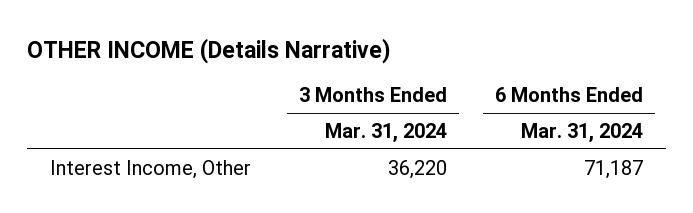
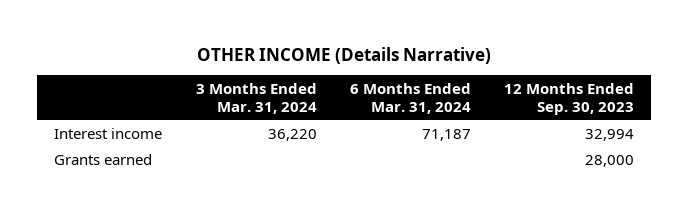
- | 3 Months Ended Mar. 31, 2024 | 6 Months Ended Mar. 31, 2024
+ | 3 Months Ended Mar. 31, 2024 | 6 Months Ended Mar. 31, 2024 | 12 Months Ended Sep. 30, 2023
- Interest Income, Other | 36,220 | 71,187
+ Interest income | 36,220 | 71,187 | 32,994
+ Grants earned | | | 28,000

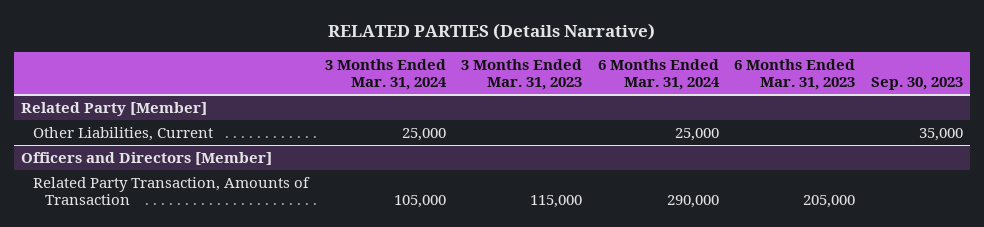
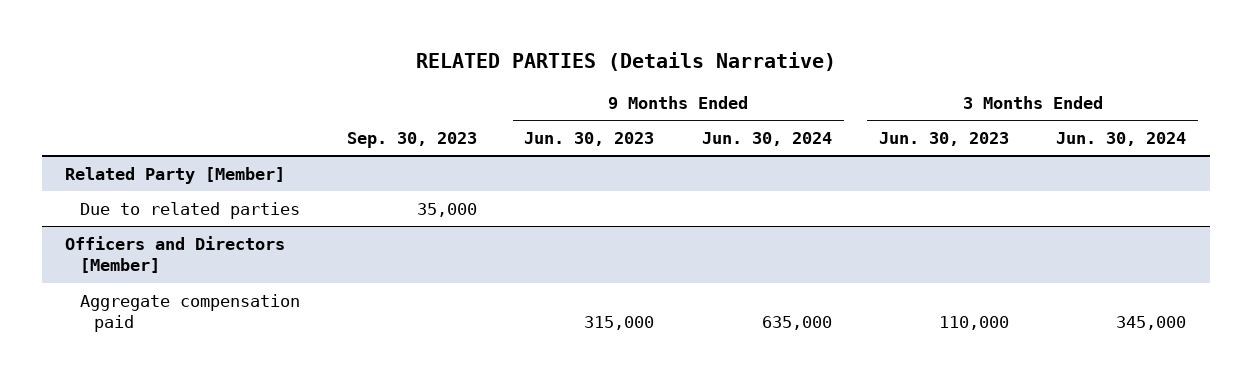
- | 3 Months Ended Mar. 31, 2024 | 3 Months Ended Mar. 31, 2023 | 6 Months Ended Mar. 31, 2024 | 6 Months Ended Mar. 31, 2023 | Sep. 30, 2023
+ | Sep. 30, 2023 | 9 Months Ended Jun. 30, 2023 | 9 Months Ended Jun. 30, 2024 | 3 Months Ended Jun. 30, 2023 | 3 Months Ended Jun. 30, 2024
@ Related Party [Member]
- Other Liabilities, Current | 25,000 | | 25,000 | | 35,000
+ Due to related parties | 35,000 | | | |
@ Officers and Directors [Member]
- Related Party Transaction, Amounts of Transaction | 105,000 | 115,000 | 290,000 | 205,000 |
+ Aggregate compensation paid | | 315,000 | 635,000 | 110,000 | 345,000

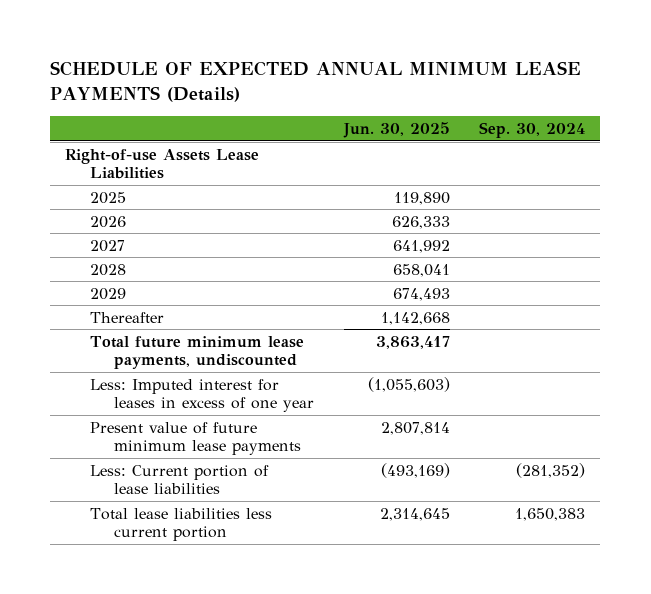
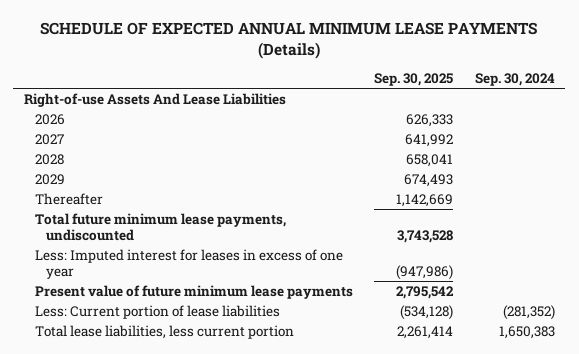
- | Jun. 30, 2025 | Sep. 30, 2024
+ | Sep. 30, 2025 | Sep. 30, 2024
- Right-of-use Assets Lease Liabilities
- 2025 | 119,890 |
+ Right-of-use Assets And Lease Liabilities
- Total lease liabilities less current portion | 2,314,645 | 1,650,383
+ Total lease liabilities, less current portion | 2,261,414 | 1,650,383

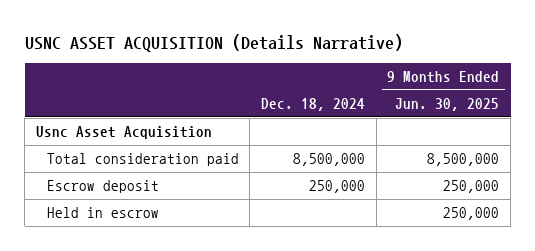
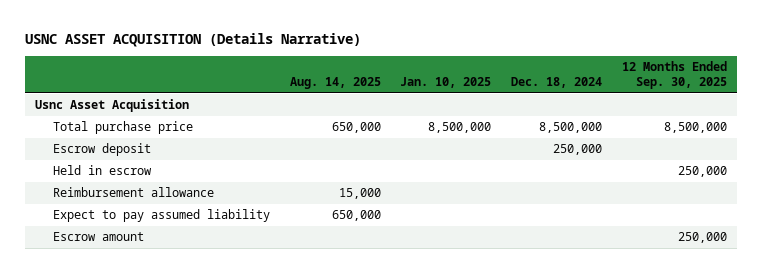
- | Dec. 18, 2024 | 9 Months Ended Jun. 30, 2025
+ | Aug. 14, 2025 | Jan. 10, 2025 | Dec. 18, 2024 | 12 Months Ended Sep. 30, 2025
- Total consideration paid | 8,500,000 | 8,500,000
+ Total purchase price | 650,000 | 8,500,000 | 8,500,000 | 8,500,000
+ Reimbursement allowance | 15,000 | | |
+ Expect to pay assumed liability | 650,000 | | |
+ Escrow amount | | | | 250,000

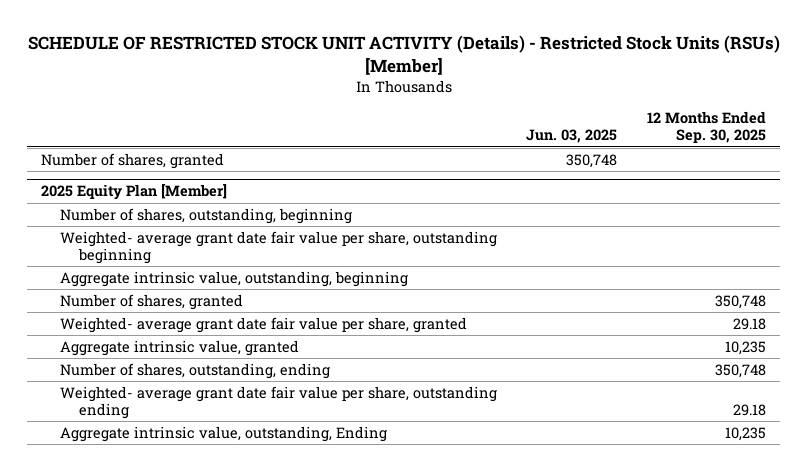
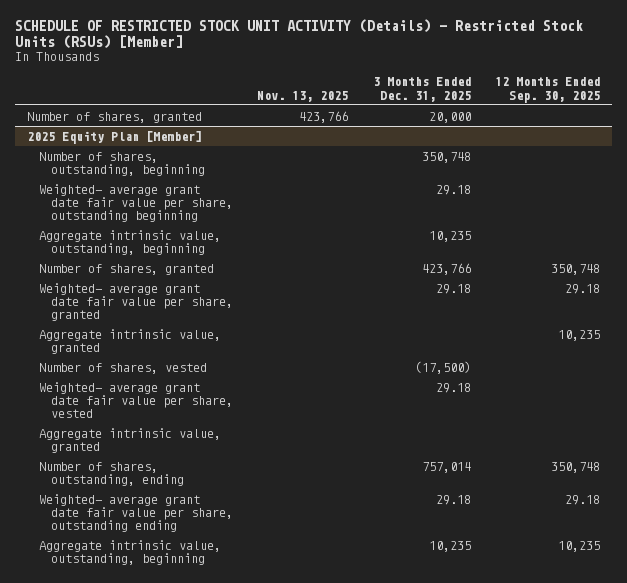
- | Jun. 03, 2025 | 12 Months Ended Sep. 30, 2025
+ | Nov. 13, 2025 | 3 Months Ended Dec. 31, 2025 | 12 Months Ended Sep. 30, 2025
@ 2025 Equity Plan [Member]
+ Number of shares, vested | | (17,500) |
+ Weighted- average grant date fair value per share, vested | | 29.18 |
+ Aggregate intrinsic value, granted
- Aggregate intrinsic value, outstanding, Ending | | 10,235
+ Aggregate intrinsic value, outstanding, beginning | | 10,235 | 10,235

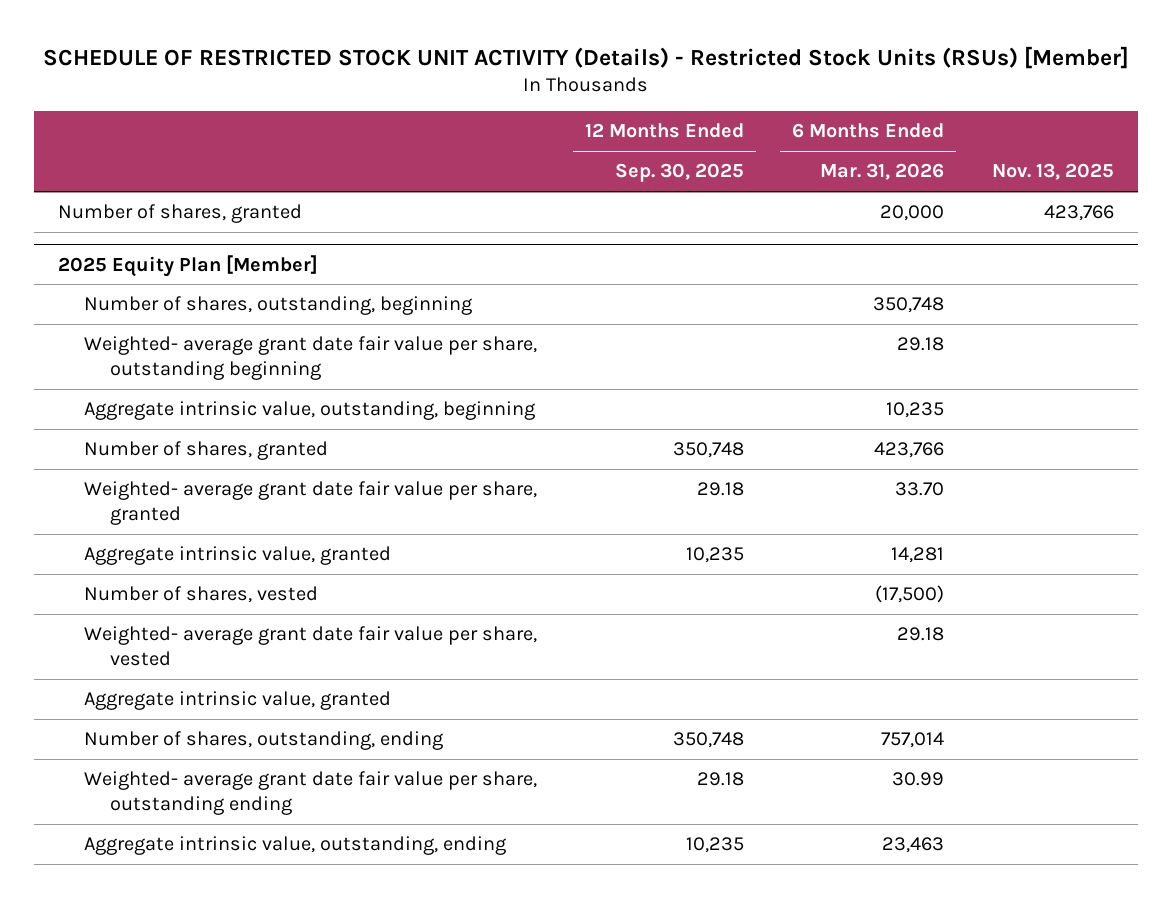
- | Nov. 13, 2025 | 3 Months Ended Dec. 31, 2025 | 12 Months Ended Sep. 30, 2025
+ | 12 Months Ended Sep. 30, 2025 | 6 Months Ended Mar. 31, 2026 | Nov. 13, 2025
@ 2025 Equity Plan [Member]
- Aggregate intrinsic value, outstanding, beginning | | 10,235 | 10,235
+ Aggregate intrinsic value, outstanding, ending | 10,235 | 23,463 |

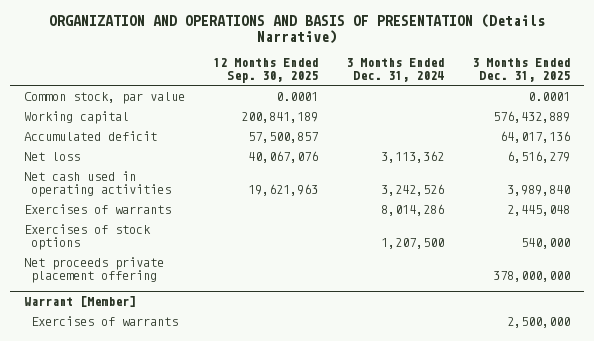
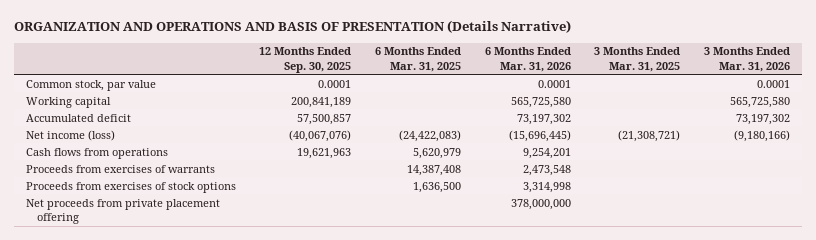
- | 12 Months Ended Sep. 30, 2025 | 3 Months Ended Dec. 31, 2024 | 3 Months Ended Dec. 31, 2025
+ | 12 Months Ended Sep. 30, 2025 | 6 Months Ended Mar. 31, 2025 | 6 Months Ended Mar. 31, 2026 | 3 Months Ended Mar. 31, 2025 | 3 Months Ended Mar. 31, 2026
- Net loss | 40,067,076 | 3,113,362 | 6,516,279
- Net cash used in operating activities | 19,621,963 | 3,242,526 | 3,989,840
- Exercises of warrants | | 8,014,286 | 2,445,048
- Exercises of stock options | | 1,207,500 | 540,000
- Net proceeds private placement offering | | | 378,000,000
- Warrant [Member]
- Exercises of warrants | | | 2,500,000
+ Net income (loss) | (40,067,076) | (24,422,083) | (15,696,445) | (21,308,721) | (9,180,166)
+ Cash flows from operations | 19,621,963 | 5,620,979 | 9,254,201 | |
+ Proceeds from exercises of warrants | | 14,387,408 | 2,473,548 | |
+ Proceeds from exercises of stock options | | 1,636,500 | 3,314,998 | |
+ Net proceeds from private placement offering | | | 378,000,000 | |

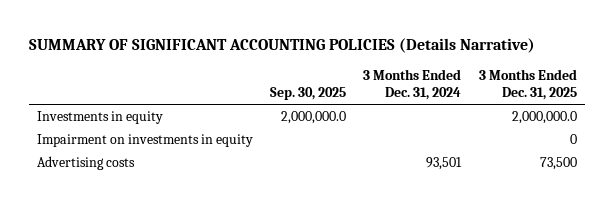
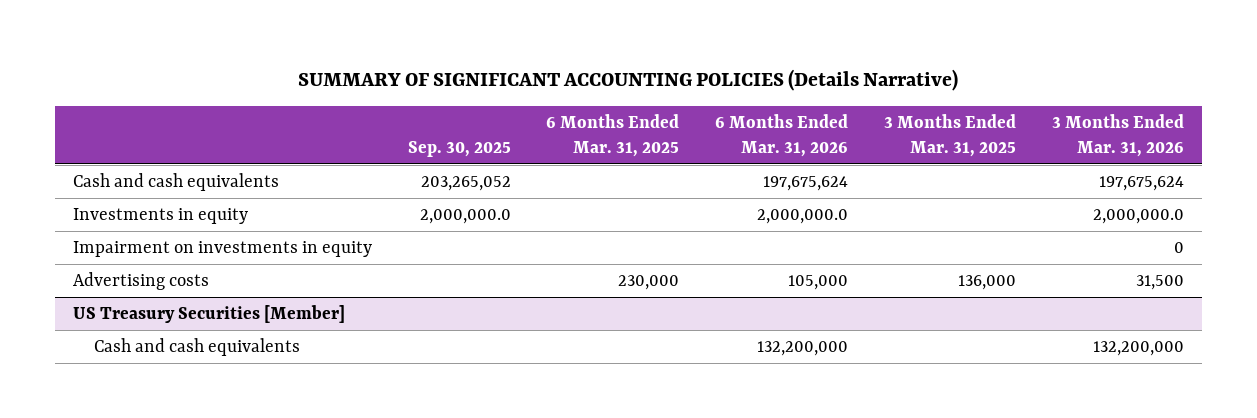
- | Sep. 30, 2025 | 3 Months Ended Dec. 31, 2024 | 3 Months Ended Dec. 31, 2025
+ | Sep. 30, 2025 | 6 Months Ended Mar. 31, 2025 | 6 Months Ended Mar. 31, 2026 | 3 Months Ended Mar. 31, 2025 | 3 Months Ended Mar. 31, 2026
+ Cash and cash equivalents | 203,265,052 | | 197,675,624 | | 197,675,624
+ US Treasury Securities [Member]
+ Cash and cash equivalents | | | 132,200,000 | | 132,200,000

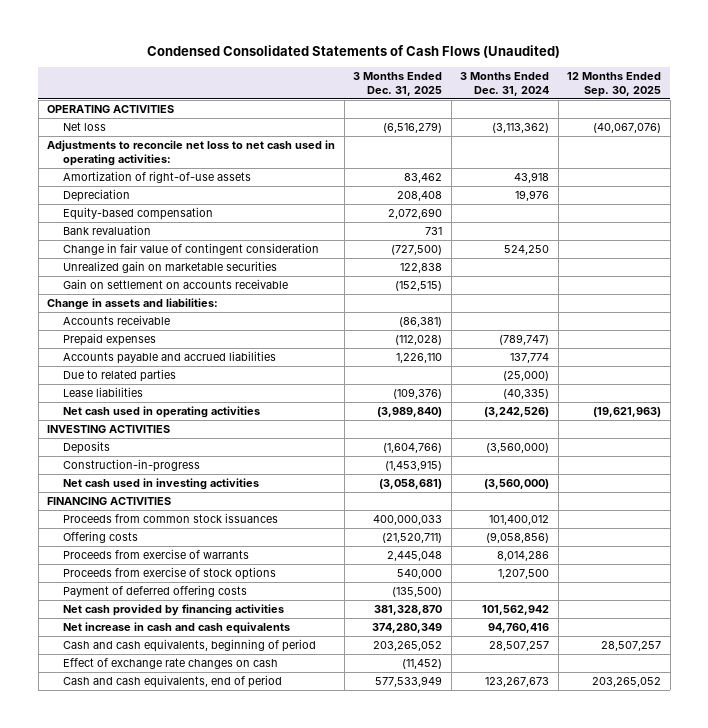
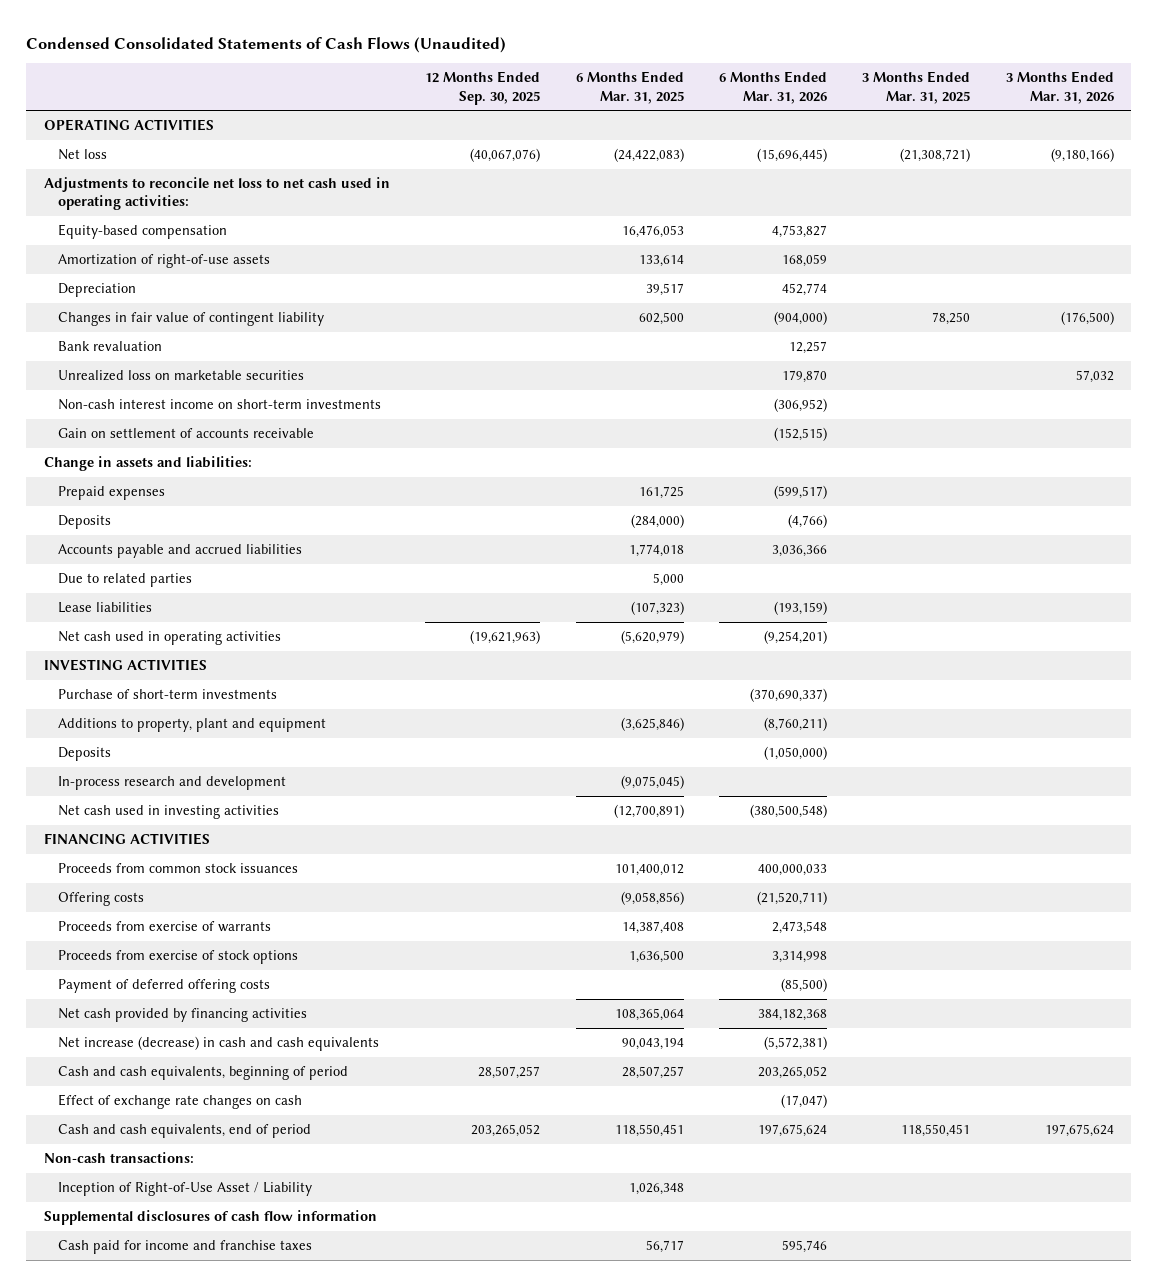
- | 3 Months Ended Dec. 31, 2025 | 3 Months Ended Dec. 31, 2024 | 12 Months Ended Sep. 30, 2025
+ | 12 Months Ended Sep. 30, 2025 | 6 Months Ended Mar. 31, 2025 | 6 Months Ended Mar. 31, 2026 | 3 Months Ended Mar. 31, 2025 | 3 Months Ended Mar. 31, 2026
moved up: Equity-based compensation | | 16,476,053 | 4,753,827 | |
+ Changes in fair value of contingent liability | | 602,500 | (904,000) | 78,250 | (176,500)
- Change in fair value of contingent consideration | (727,500) | 524,250 |
- Unrealized gain on marketable securities | 122,838 | |
- Gain on settlement on accounts receivable | (152,515) | |
+ Unrealized loss on marketable securities | | | 179,870 | | 57,032
+ Non-cash interest income on short-term investments | | | (306,952) | |
+ Gain on settlement of accounts receivable | | | (152,515) | |
- Accounts receivable | (86,381) | |
+ Deposits | | (284,000) | (4,766) | |
+ Purchase of short-term investments | | | (370,690,337) | |
+ Additions to property, plant and equipment | | (3,625,846) | (8,760,211) | |
- Construction-in-progress | (1,453,915) | |
+ In-process research and development | | (9,075,045) | | |
- Net increase in cash and cash equivalents | 374,280,349 | 94,760,416 |
+ Net increase (decrease) in cash and cash equivalents | | 90,043,194 | (5,572,381) | |
+ Non-cash transactions:
+ Inception of Right-of-Use Asset / Liability | | 1,026,348 | | |
+ Supplemental disclosures of cash flow information
+ Cash paid for income and franchise taxes | | 56,717 | 595,746 | |

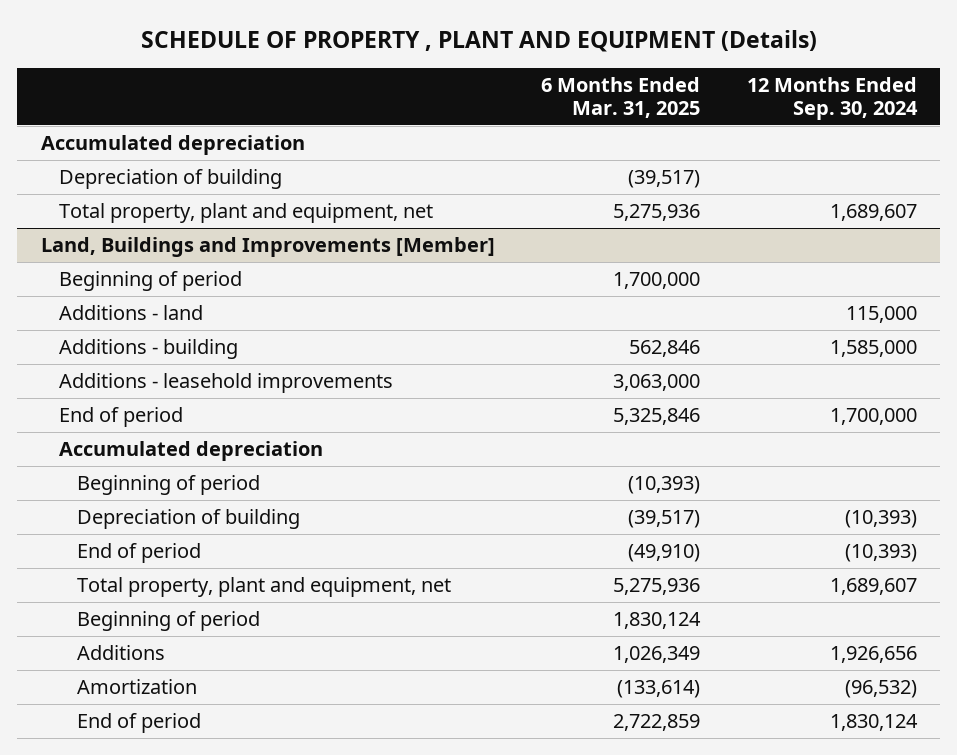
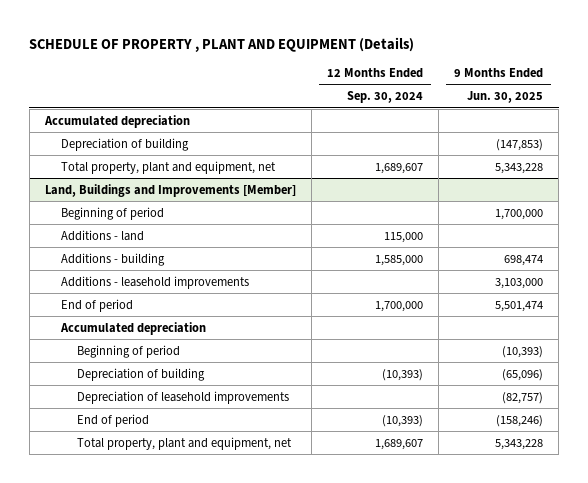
- | 6 Months Ended Mar. 31, 2025 | 12 Months Ended Sep. 30, 2024
+ | 12 Months Ended Sep. 30, 2024 | 9 Months Ended Jun. 30, 2025
@ Land, Buildings and Improvements [Member]
+ Depreciation of leasehold improvements | | (82,757)
- Beginning of period | 1,830,124 |
- Additions | 1,026,349 | 1,926,656
- Amortization | (133,614) | (96,532)
- End of period | 2,722,859 | 1,830,124

